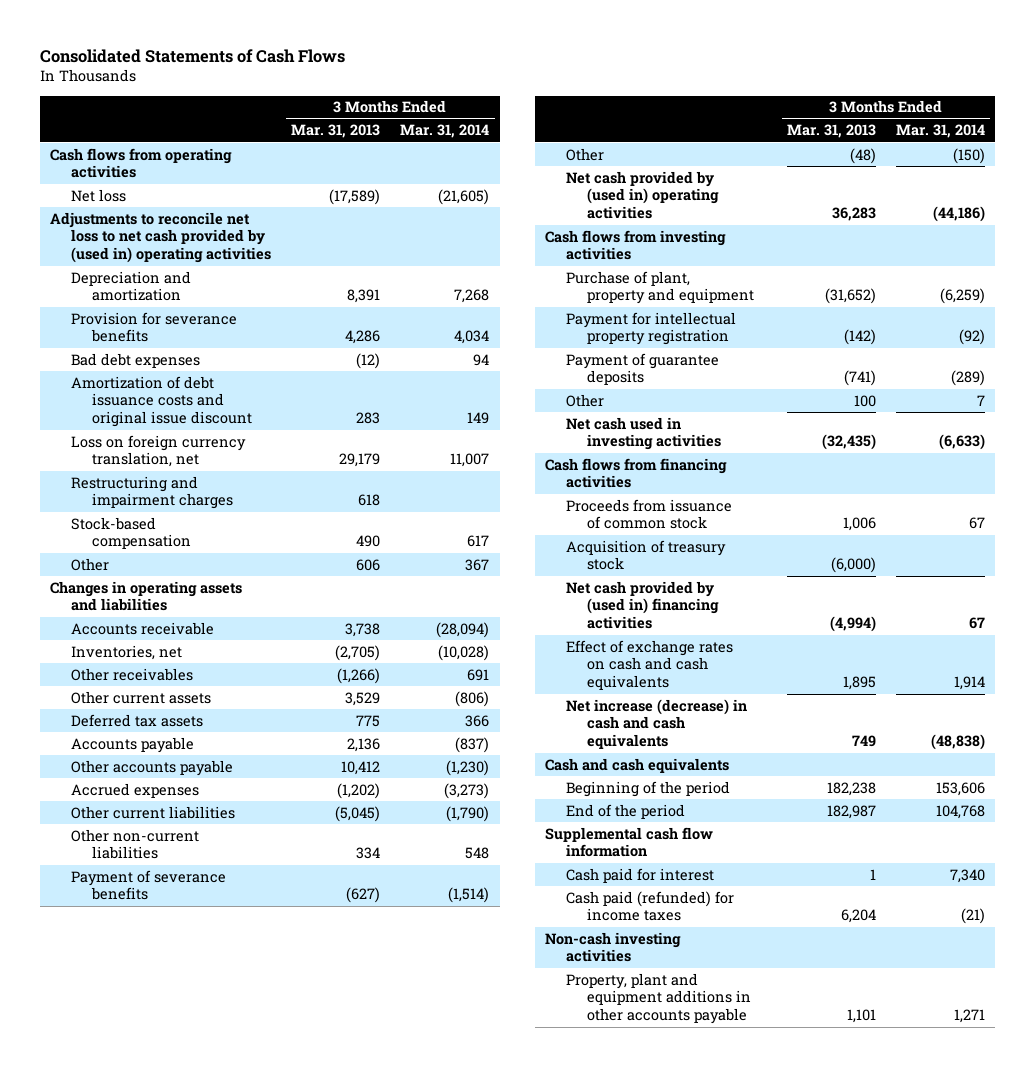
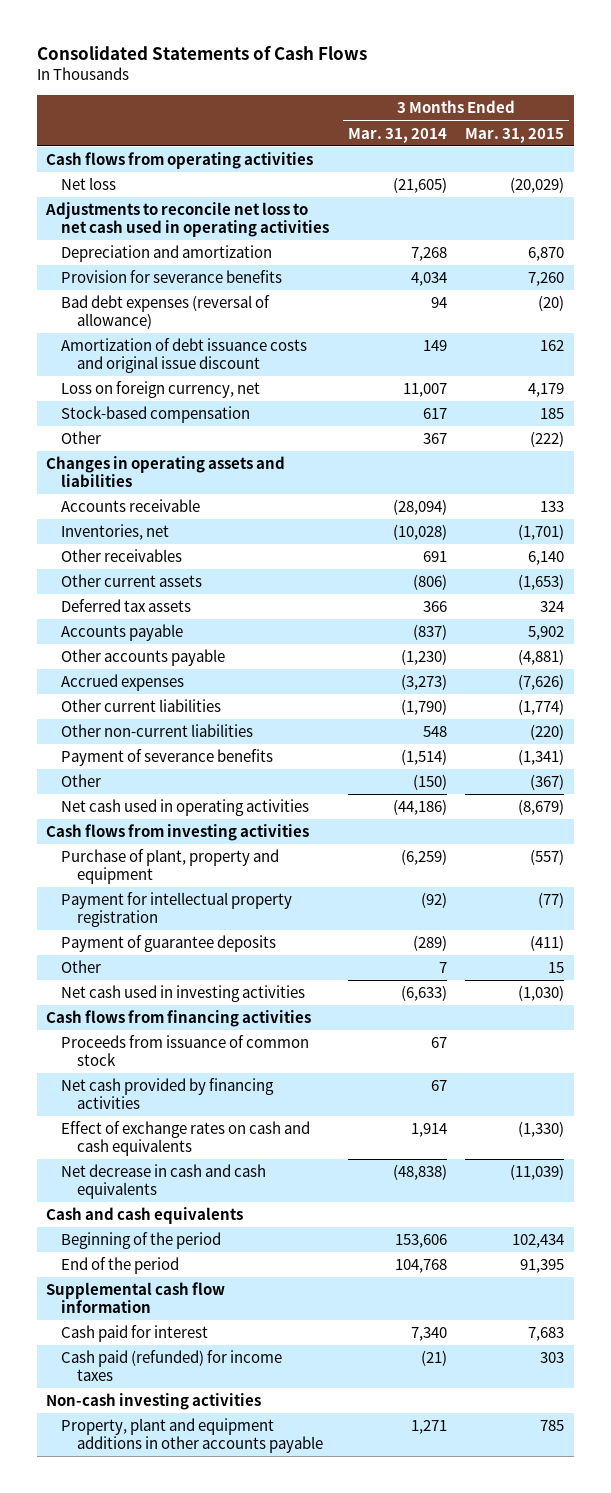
- | 3 Months Ended Mar. 31, 2013 | 3 Months Ended Mar. 31, 2014
+ | 3 Months Ended Mar. 31, 2014 | 3 Months Ended Mar. 31, 2015
- Adjustments to reconcile net loss to net cash provided by (used in) operating activities
+ Adjustments to reconcile net loss to net cash used in operating activities
- Bad debt expenses | (12) | 94
+ Bad debt expenses (reversal of allowance) | 94 | (20)
- Loss on foreign currency translation, net | 29,179 | 11,007
- Restructuring and impairment charges | 618 |
+ Loss on foreign currency, net | 11,007 | 4,179
- Net cash provided by (used in) operating activities | 36,283 | (44,186)
+ Net cash used in operating activities | (44,186) | (8,679)
- Acquisition of treasury stock | (6,000) |
- Net cash provided by (used in) financing activities | (4,994) | 67
+ Net cash provided by financing activities | 67 |
- Net increase (decrease) in cash and cash equivalents | 749 | (48,838)
+ Net decrease in cash and cash equivalents | (48,838) | (11,039)

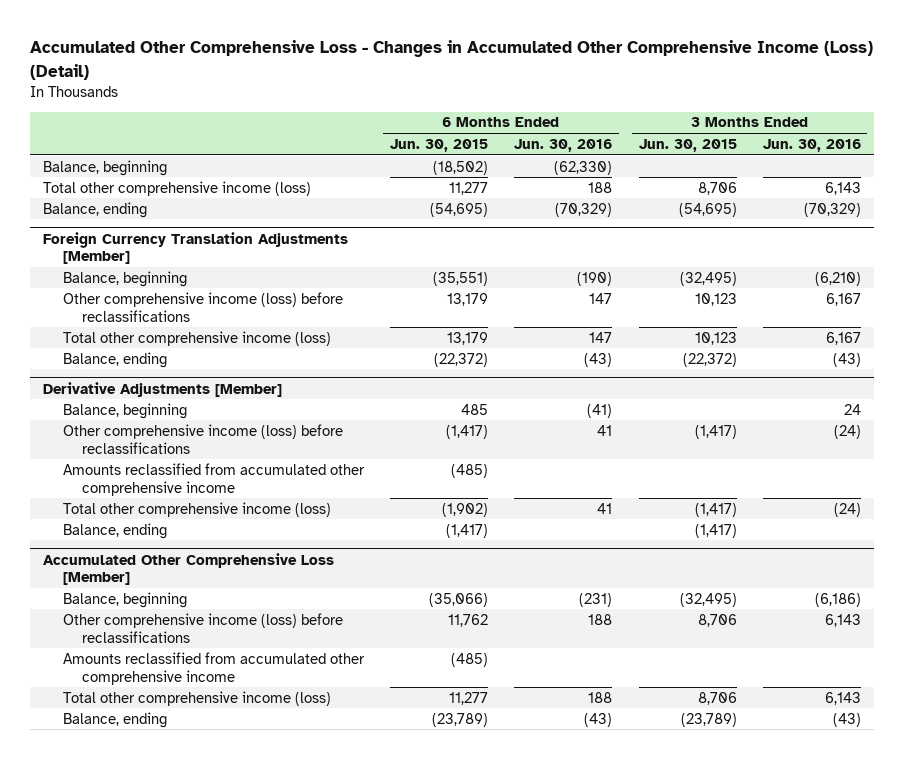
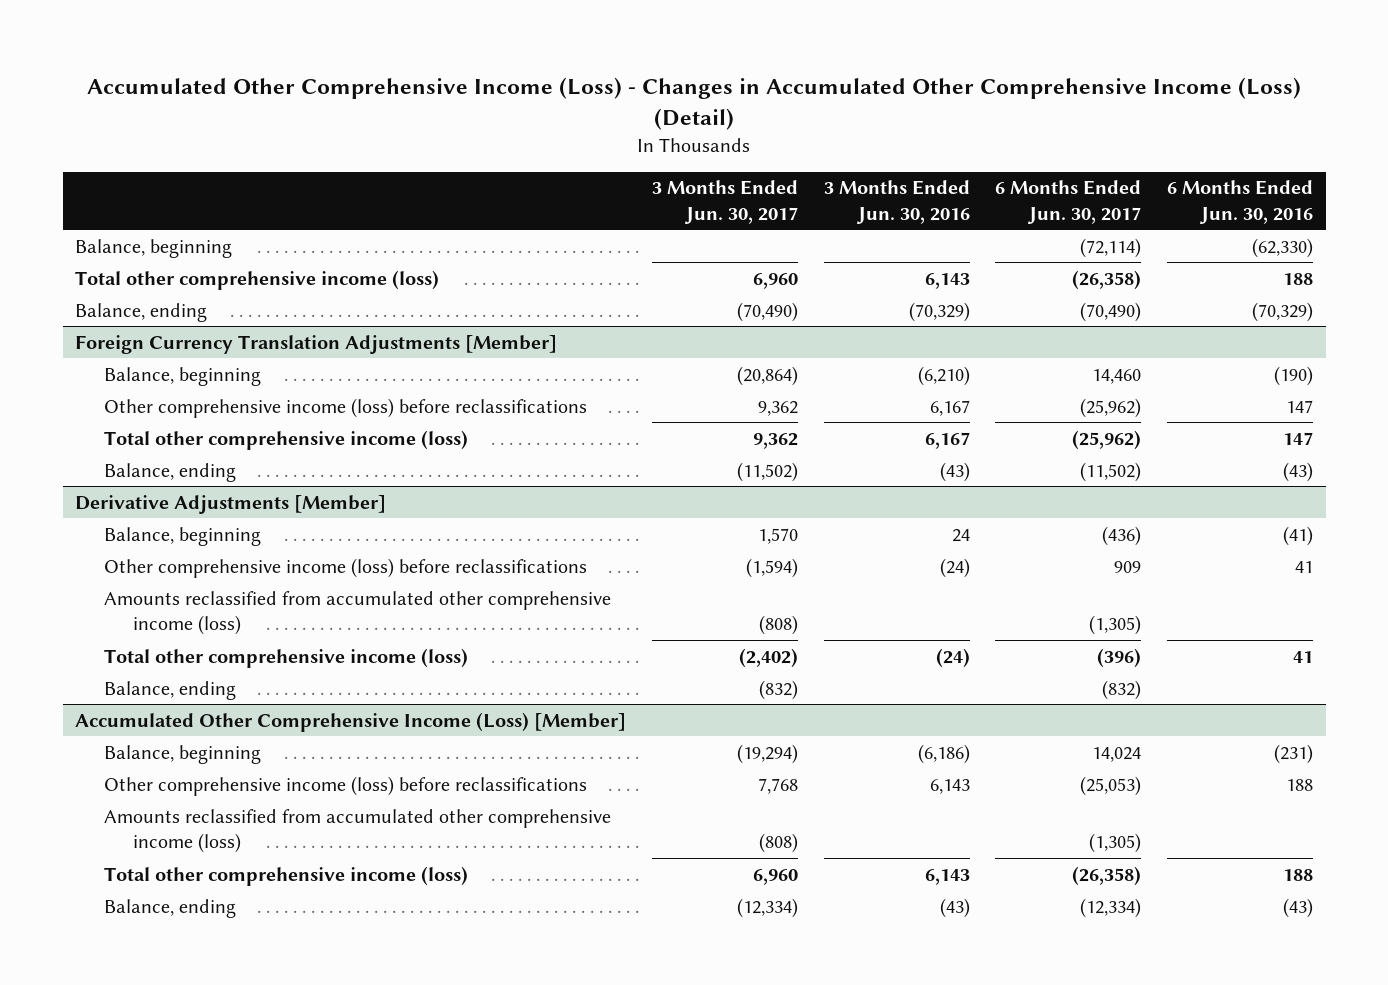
- Accumulated Other Comprehensive Loss - Changes in Accumulated Other Comprehensive Income (Loss) (Detail)
+ Accumulated Other Comprehensive Income (Loss) - Changes in Accumulated Other Comprehensive Income (Loss) (Detail)
- | 6 Months Ended Jun. 30, 2015 | 6 Months Ended Jun. 30, 2016 | 3 Months Ended Jun. 30, 2015 | 3 Months Ended Jun. 30, 2016
+ | 3 Months Ended Jun. 30, 2017 | 3 Months Ended Jun. 30, 2016 | 6 Months Ended Jun. 30, 2017 | 6 Months Ended Jun. 30, 2016
@ Derivative Adjustments [Member]
- Amounts reclassified from accumulated other comprehensive income | (485) | | |
+ Amounts reclassified from accumulated other comprehensive income (loss) | (808) | | (1,305) |
- Accumulated Other Comprehensive Loss [Member]
+ Accumulated Other Comprehensive Income (Loss) [Member]
- Amounts reclassified from accumulated other comprehensive income | (485) | | |
+ Amounts reclassified from accumulated other comprehensive income (loss) | (808) | | (1,305) |

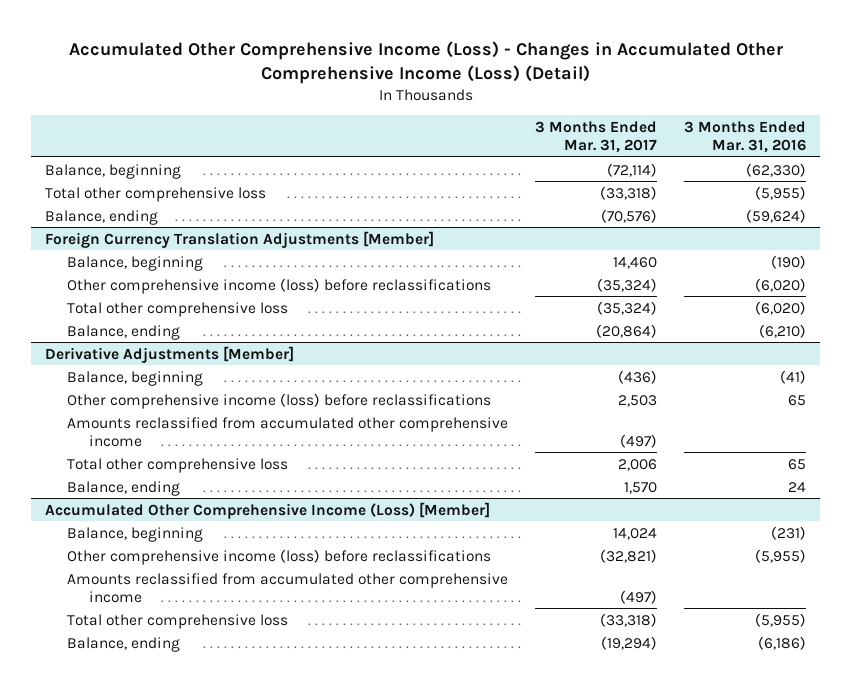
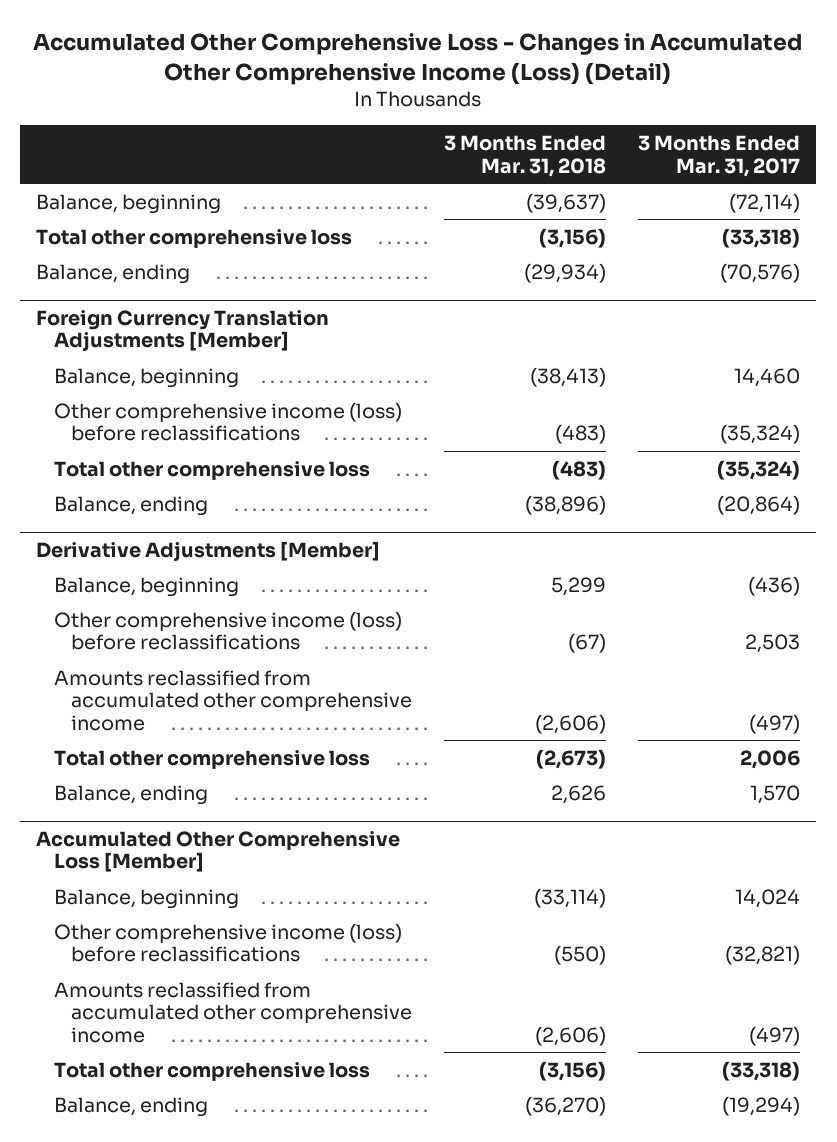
- Accumulated Other Comprehensive Income (Loss) - Changes in Accumulated Other Comprehensive Income (Loss) (Detail)
+ Accumulated Other Comprehensive Loss - Changes in Accumulated Other Comprehensive Income (Loss) (Detail)
- | 3 Months Ended Mar. 31, 2017 | 3 Months Ended Mar. 31, 2016
+ | 3 Months Ended Mar. 31, 2018 | 3 Months Ended Mar. 31, 2017
- Accumulated Other Comprehensive Income (Loss) [Member]
+ Accumulated Other Comprehensive Loss [Member]

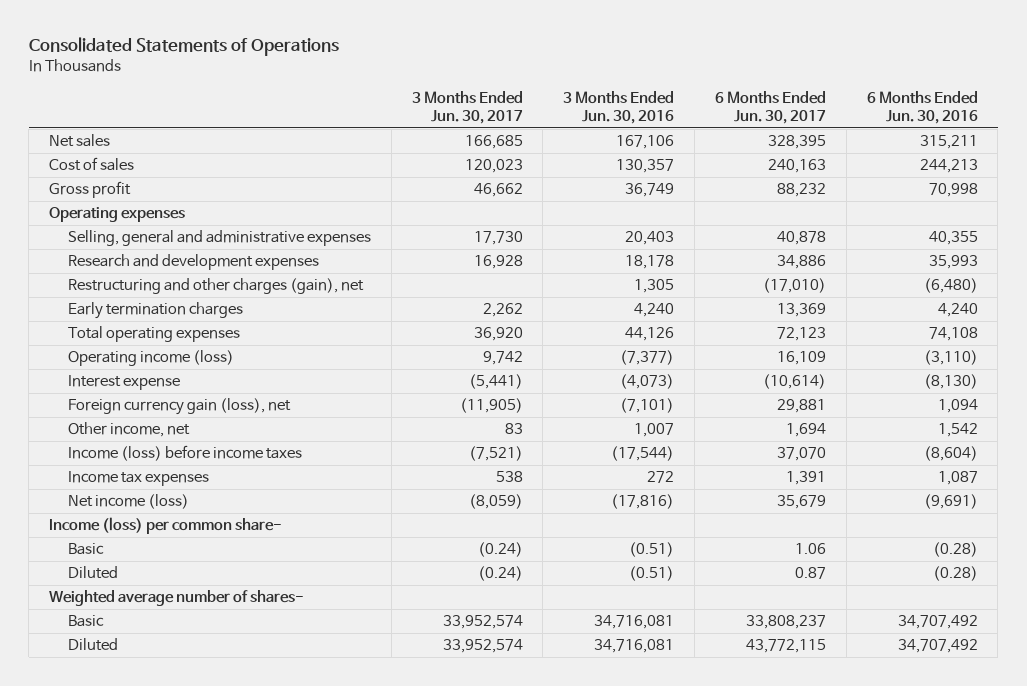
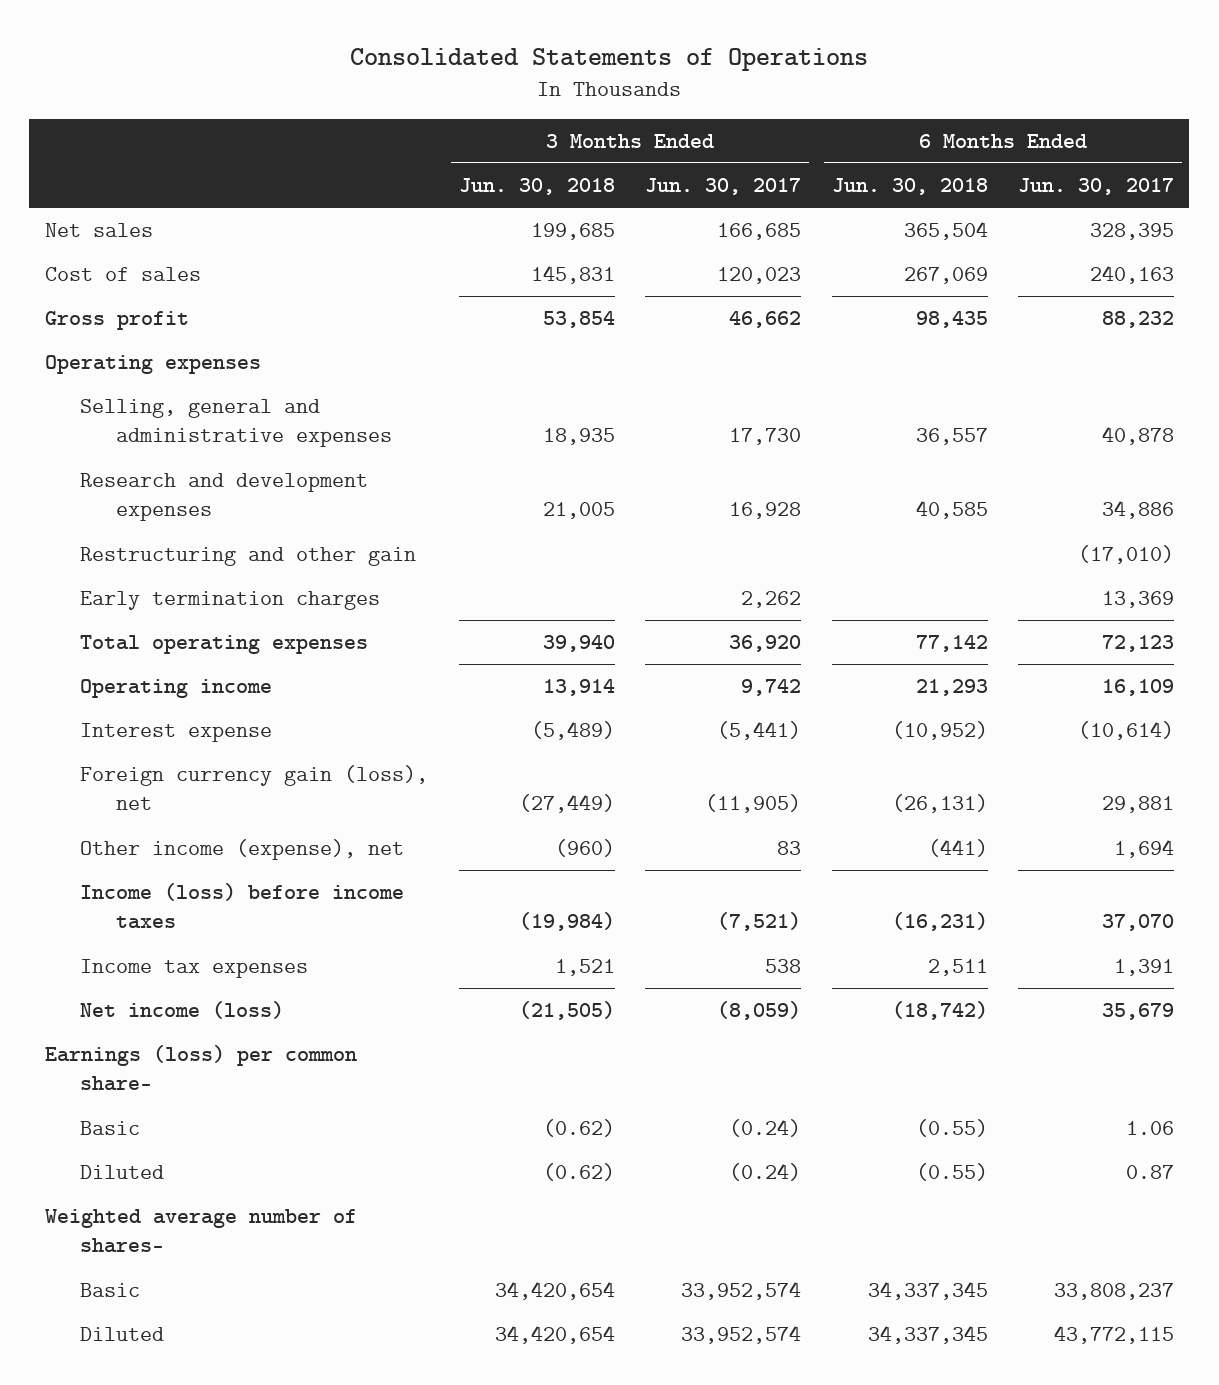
- | 3 Months Ended Jun. 30, 2017 | 3 Months Ended Jun. 30, 2016 | 6 Months Ended Jun. 30, 2017 | 6 Months Ended Jun. 30, 2016
+ | 3 Months Ended Jun. 30, 2018 | 3 Months Ended Jun. 30, 2017 | 6 Months Ended Jun. 30, 2018 | 6 Months Ended Jun. 30, 2017
- Restructuring and other charges (gain), net | | 1,305 | (17,010) | (6,480)
+ Restructuring and other gain | | | | (17,010)
- Operating income (loss) | 9,742 | (7,377) | 16,109 | (3,110)
+ Operating income | 13,914 | 9,742 | 21,293 | 16,109
- Other income, net | 83 | 1,007 | 1,694 | 1,542
+ Other income (expense), net | (960) | 83 | (441) | 1,694
- Income (loss) per common share-
+ Earnings (loss) per common share-

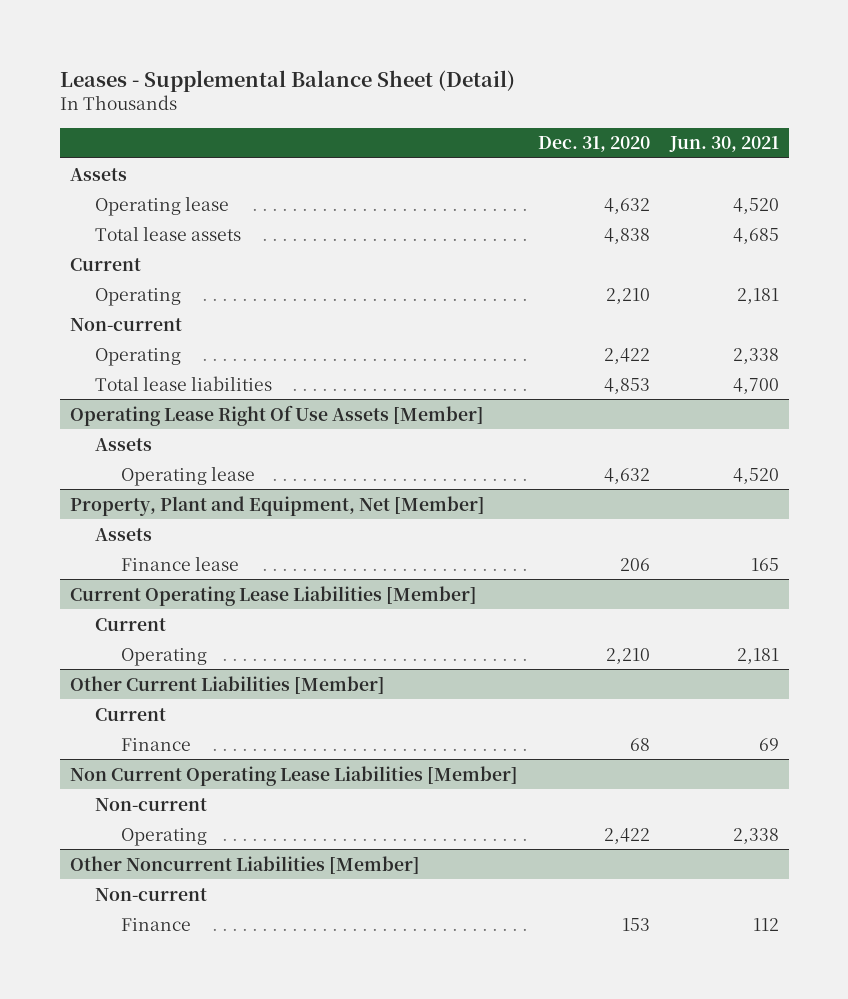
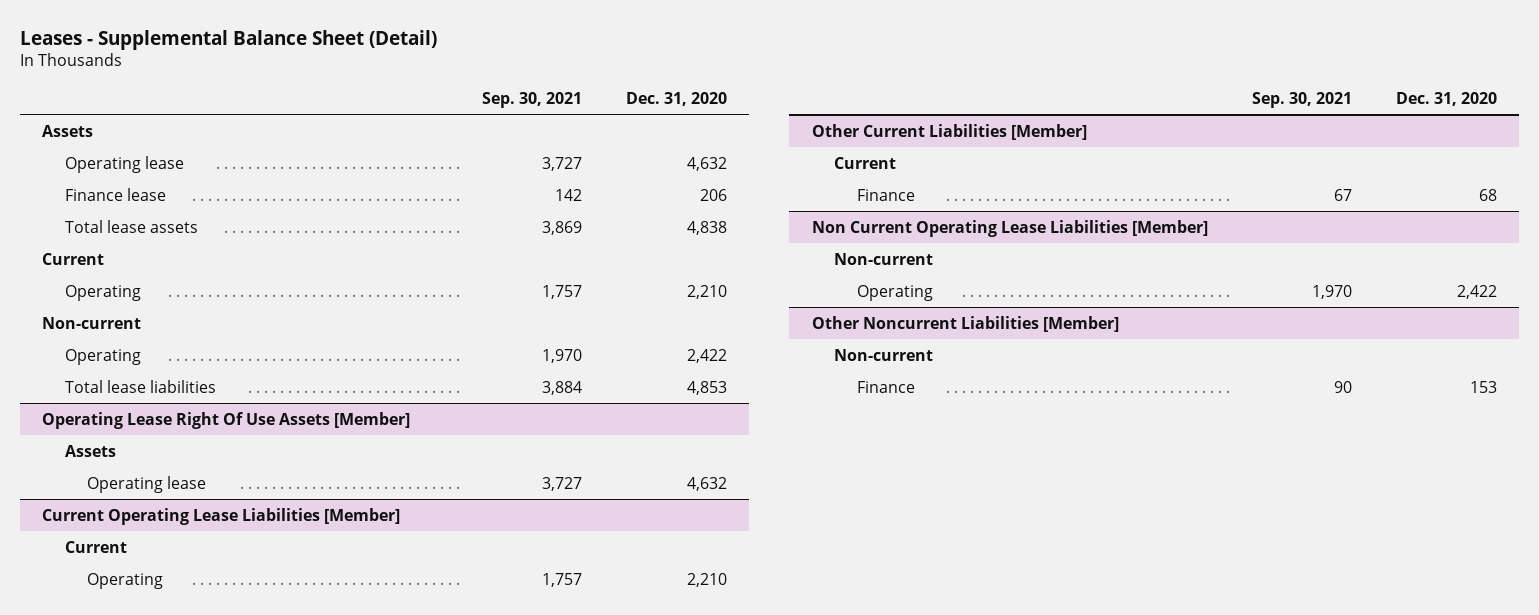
- | Dec. 31, 2020 | Jun. 30, 2021
+ | Sep. 30, 2021 | Dec. 31, 2020
+ Finance lease | 142 | 206
- Property, Plant and Equipment, Net [Member]
- Assets
- Finance lease | 206 | 165

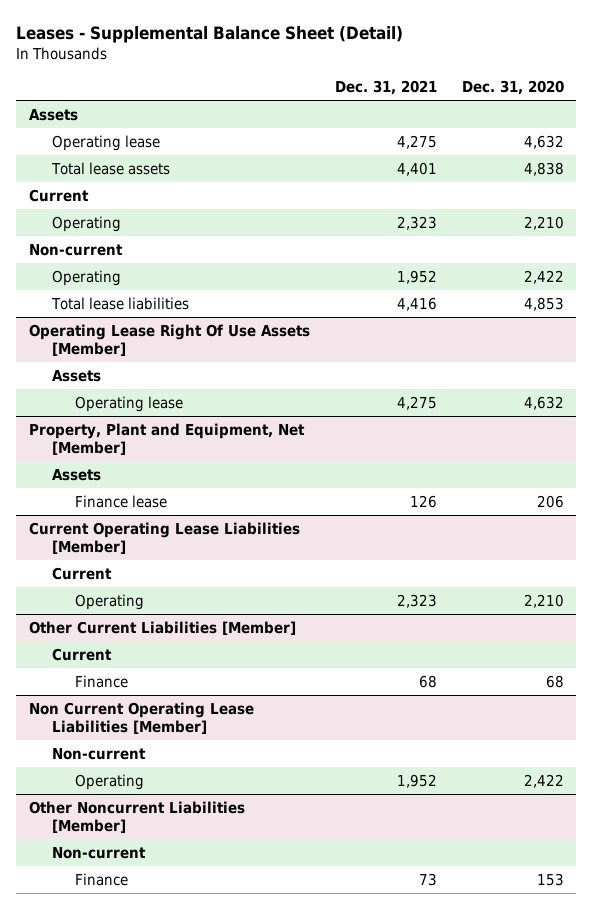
- | Sep. 30, 2021 | Dec. 31, 2020
+ | Dec. 31, 2021 | Dec. 31, 2020
- Finance lease | 142 | 206
+ Property, Plant and Equipment, Net [Member]
+ Assets
+ Finance lease | 126 | 206

